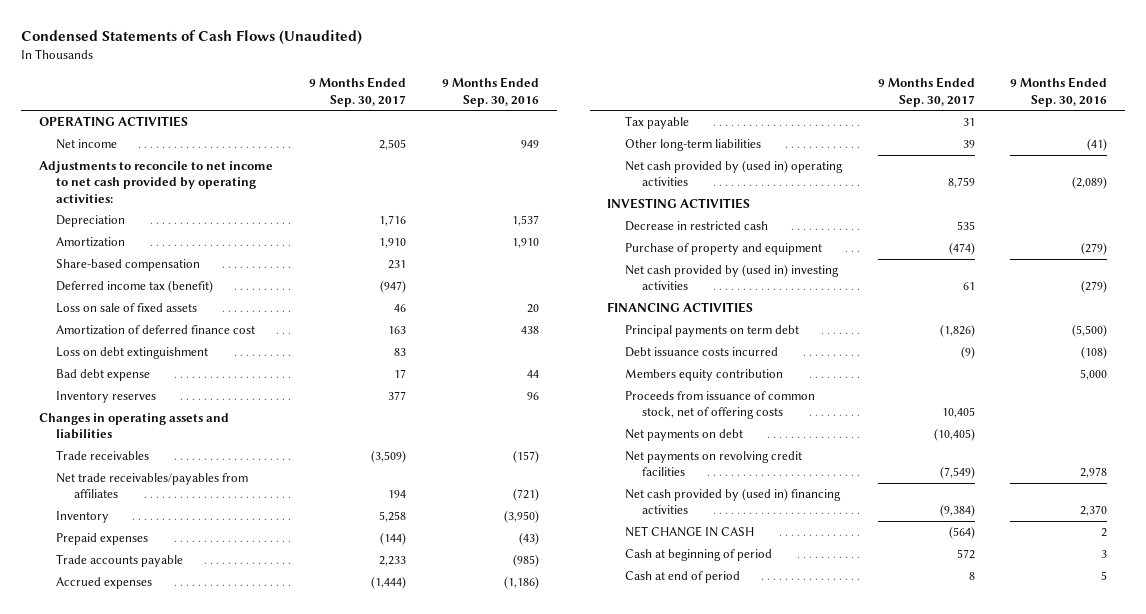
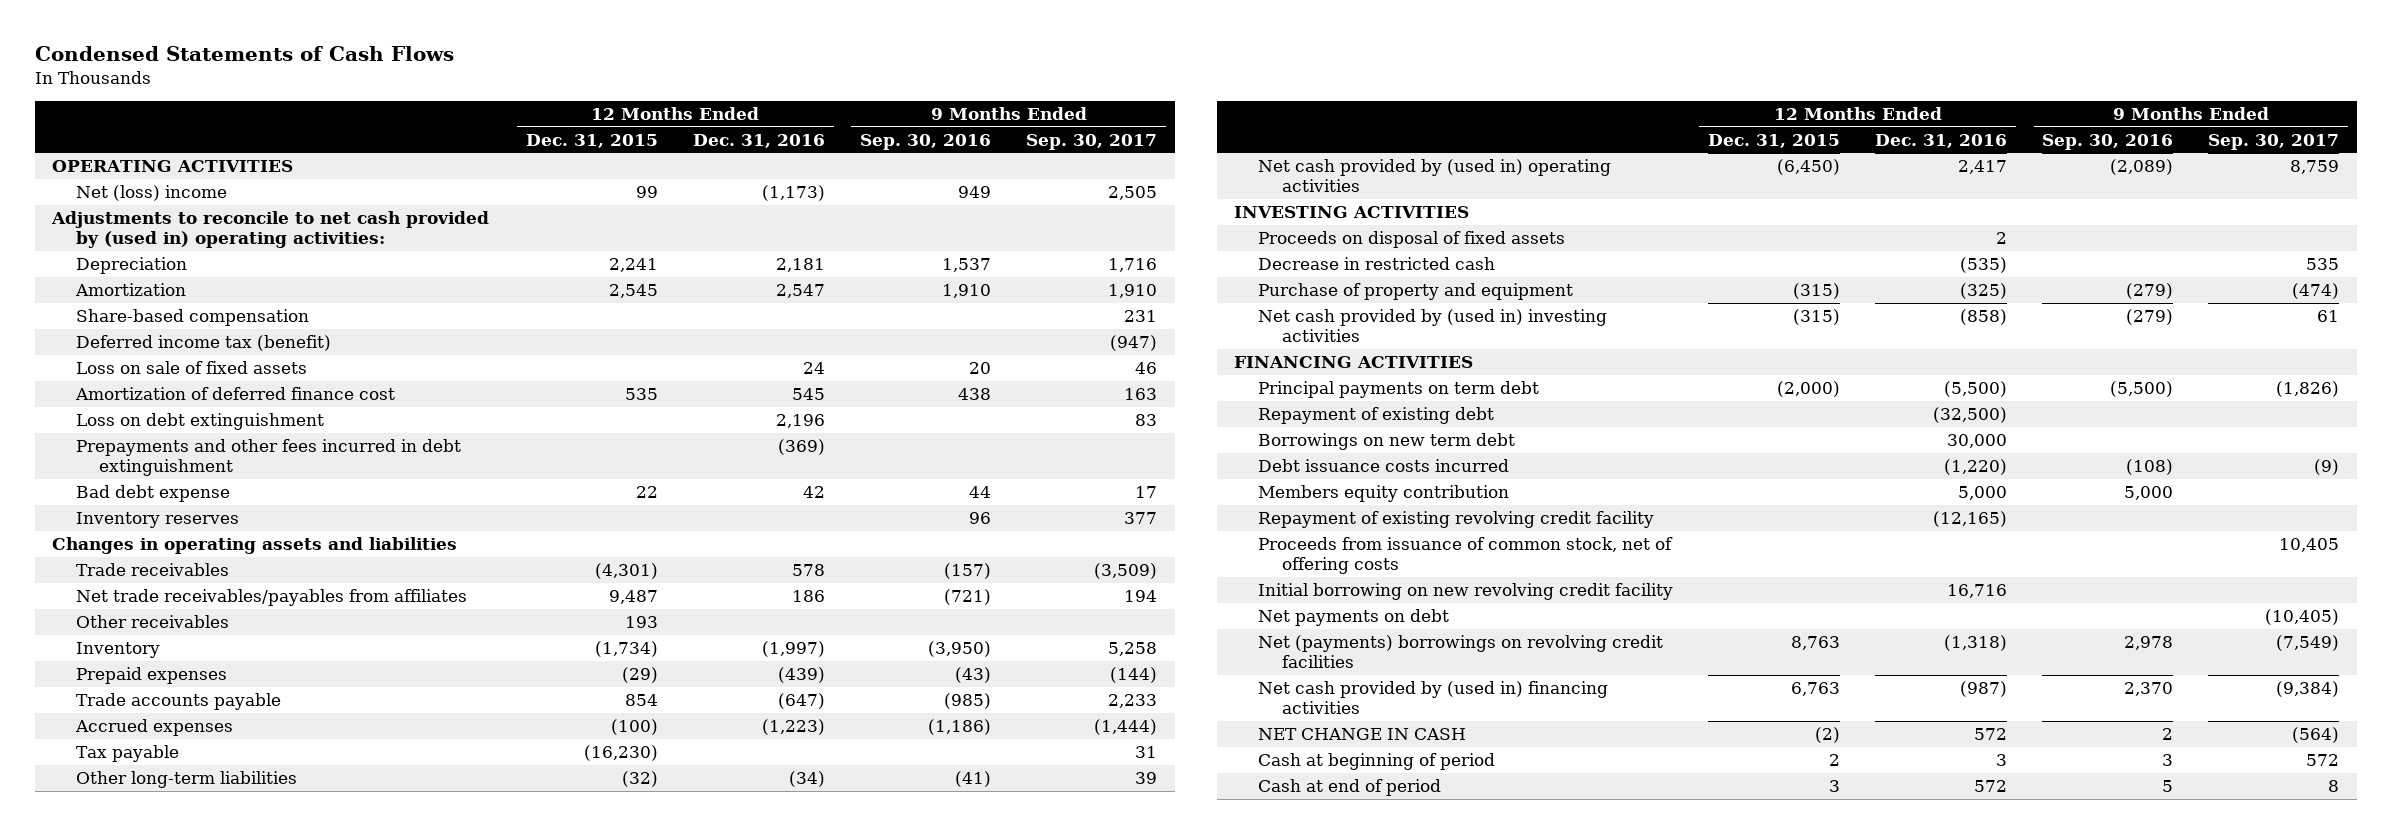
- Condensed Statements of Cash Flows (Unaudited)
+ Condensed Statements of Cash Flows
- | 9 Months Ended Sep. 30, 2017 | 9 Months Ended Sep. 30, 2016
+ | 12 Months Ended Dec. 31, 2015 | 12 Months Ended Dec. 31, 2016 | 9 Months Ended Sep. 30, 2016 | 9 Months Ended Sep. 30, 2017
- Net income | 2,505 | 949
- Adjustments to reconcile to net income to net cash provided by operating activities:
+ Net (loss) income | 99 | (1,173) | 949 | 2,505
+ Adjustments to reconcile to net cash provided by (used in) operating activities:
+ Prepayments and other fees incurred in debt extinguishment | | (369) | |
+ Other receivables | 193 | | |
+ Proceeds on disposal of fixed assets | | 2 | |
+ Repayment of existing debt | | (32,500) | |
+ Borrowings on new term debt | | 30,000 | |
+ Repayment of existing revolving credit facility | | (12,165) | |
+ Initial borrowing on new revolving credit facility | | 16,716 | |
- Net payments on revolving credit facilities | (7,549) | 2,978
+ Net (payments) borrowings on revolving credit facilities | 8,763 | (1,318) | 2,978 | (7,549)

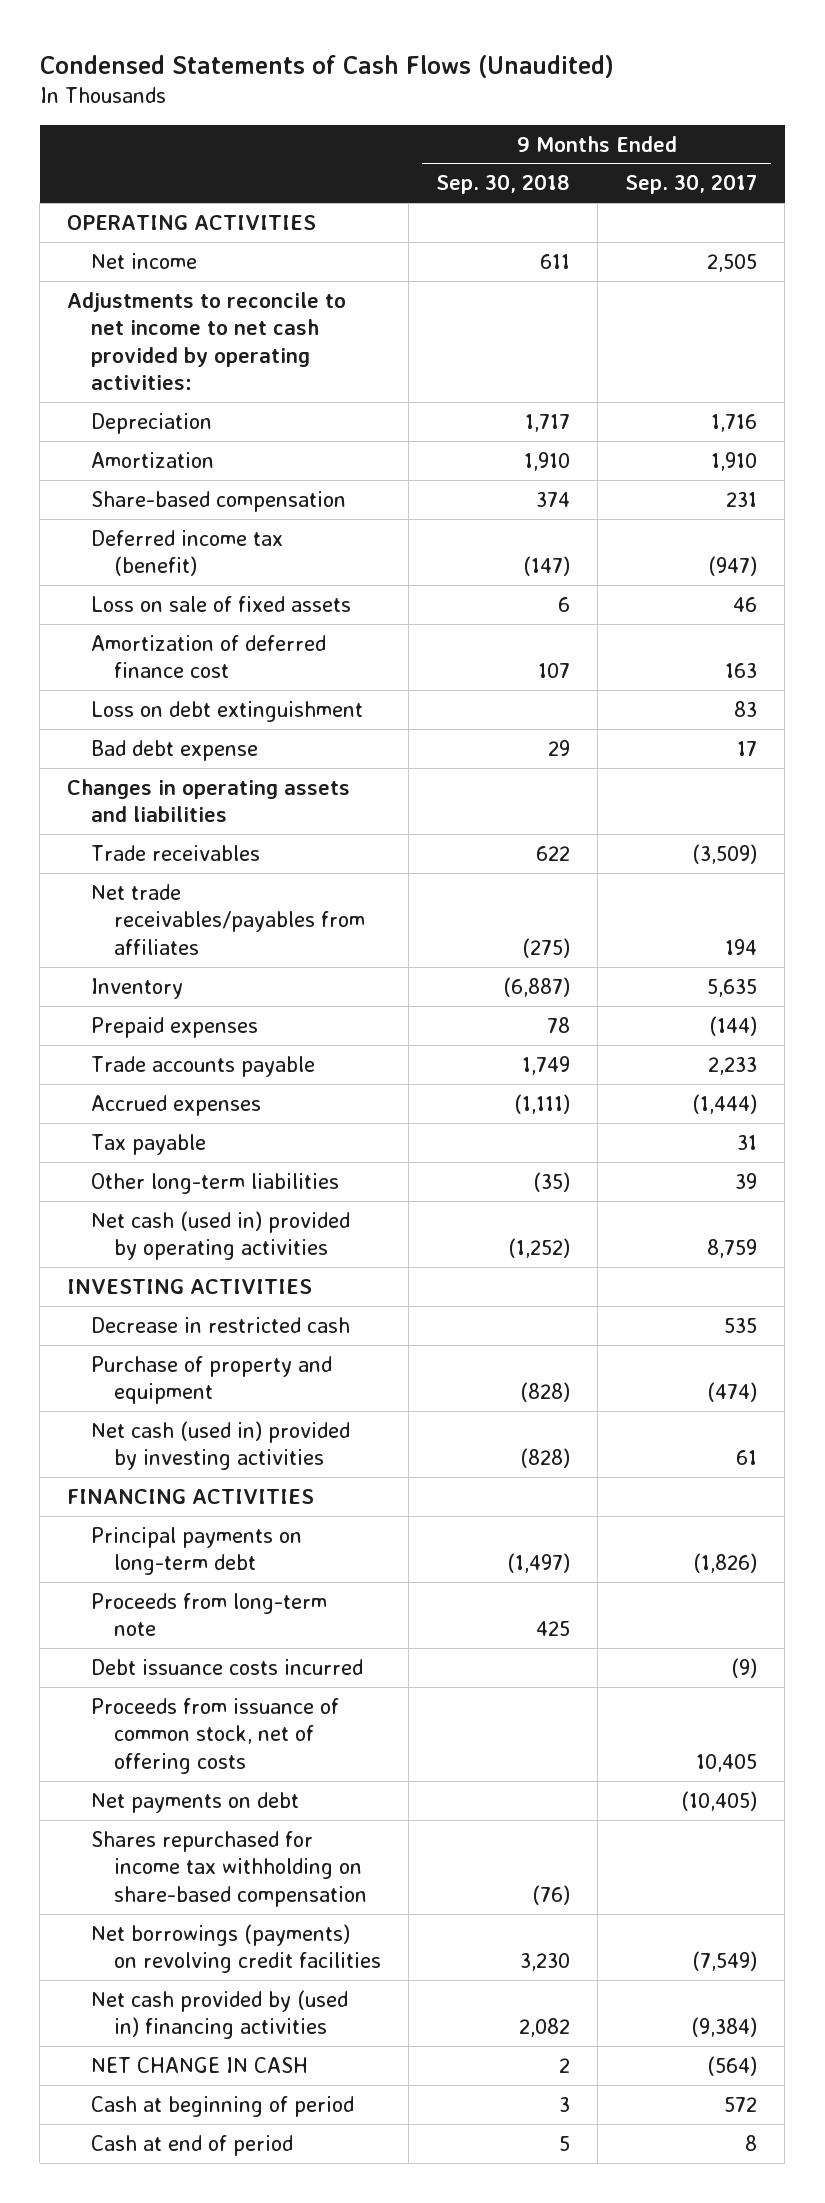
- Condensed Statements of Cash Flows
+ Condensed Statements of Cash Flows (Unaudited)
- | 12 Months Ended Dec. 31, 2015 | 12 Months Ended Dec. 31, 2016 | 9 Months Ended Sep. 30, 2016 | 9 Months Ended Sep. 30, 2017
+ | 9 Months Ended Sep. 30, 2018 | 9 Months Ended Sep. 30, 2017
- Net (loss) income | 99 | (1,173) | 949 | 2,505
- Adjustments to reconcile to net cash provided by (used in) operating activities:
+ Net income | 611 | 2,505
+ Adjustments to reconcile to net income to net cash provided by operating activities:
- Prepayments and other fees incurred in debt extinguishment | | (369) | |
- Inventory reserves | | | 96 | 377
- Other receivables | 193 | | |
- Inventory | (1,734) | (1,997) | (3,950) | 5,258
+ Inventory | (6,887) | 5,635
- Net cash provided by (used in) operating activities | (6,450) | 2,417 | (2,089) | 8,759
+ Net cash (used in) provided by operating activities | (1,252) | 8,759
- Proceeds on disposal of fixed assets | | 2 | |
- Net cash provided by (used in) investing activities | (315) | (858) | (279) | 61
+ Net cash (used in) provided by investing activities | (828) | 61
- Principal payments on term debt | (2,000) | (5,500) | (5,500) | (1,826)
- Repayment of existing debt | | (32,500) | |
- Borrowings on new term debt | | 30,000 | |
+ Principal payments on long-term debt | (1,497) | (1,826)
+ Proceeds from long-term note | 425 |
- Members equity contribution | | 5,000 | 5,000 |
- Repayment of existing revolving credit facility | | (12,165) | |
- Initial borrowing on new revolving credit facility | | 16,716 | |
- Net (payments) borrowings on revolving credit facilities | 8,763 | (1,318) | 2,978 | (7,549)
+ Shares repurchased for income tax withholding on share-based compensation | (76) |
+ Net borrowings (payments) on revolving credit facilities | 3,230 | (7,549)

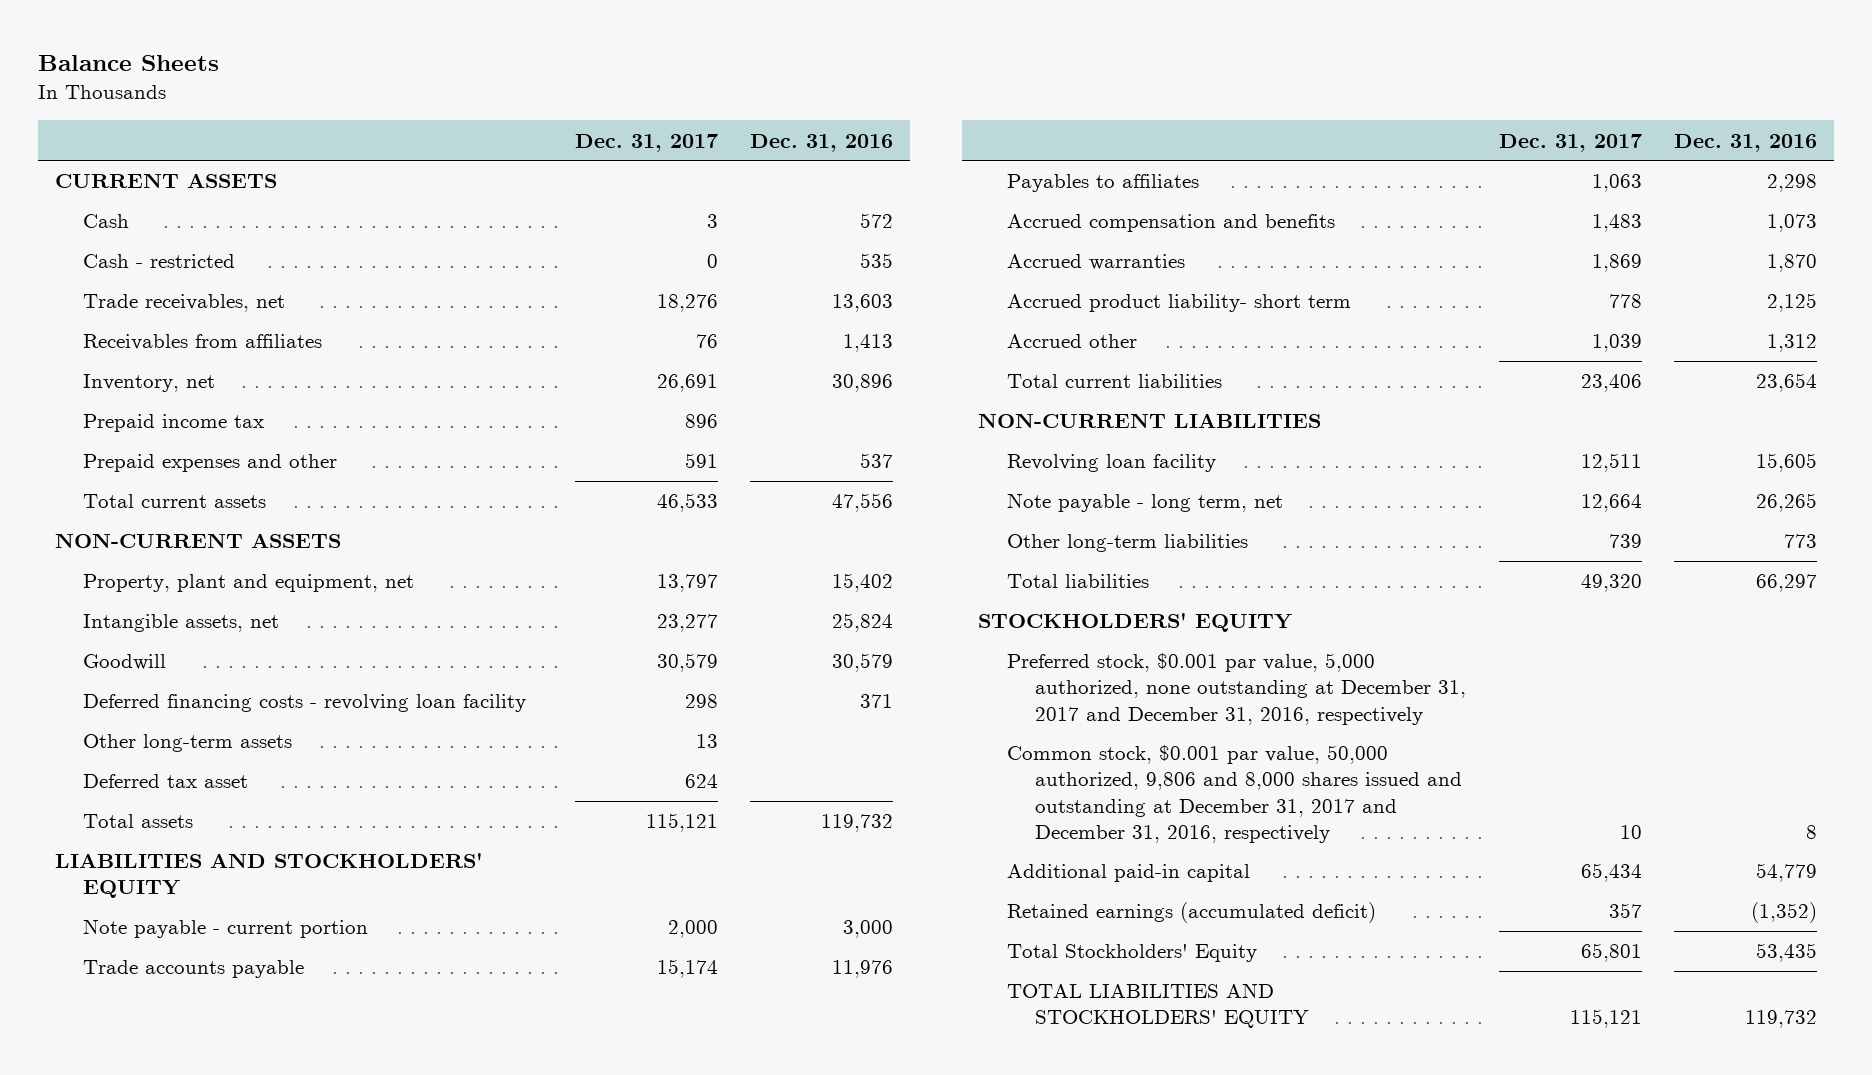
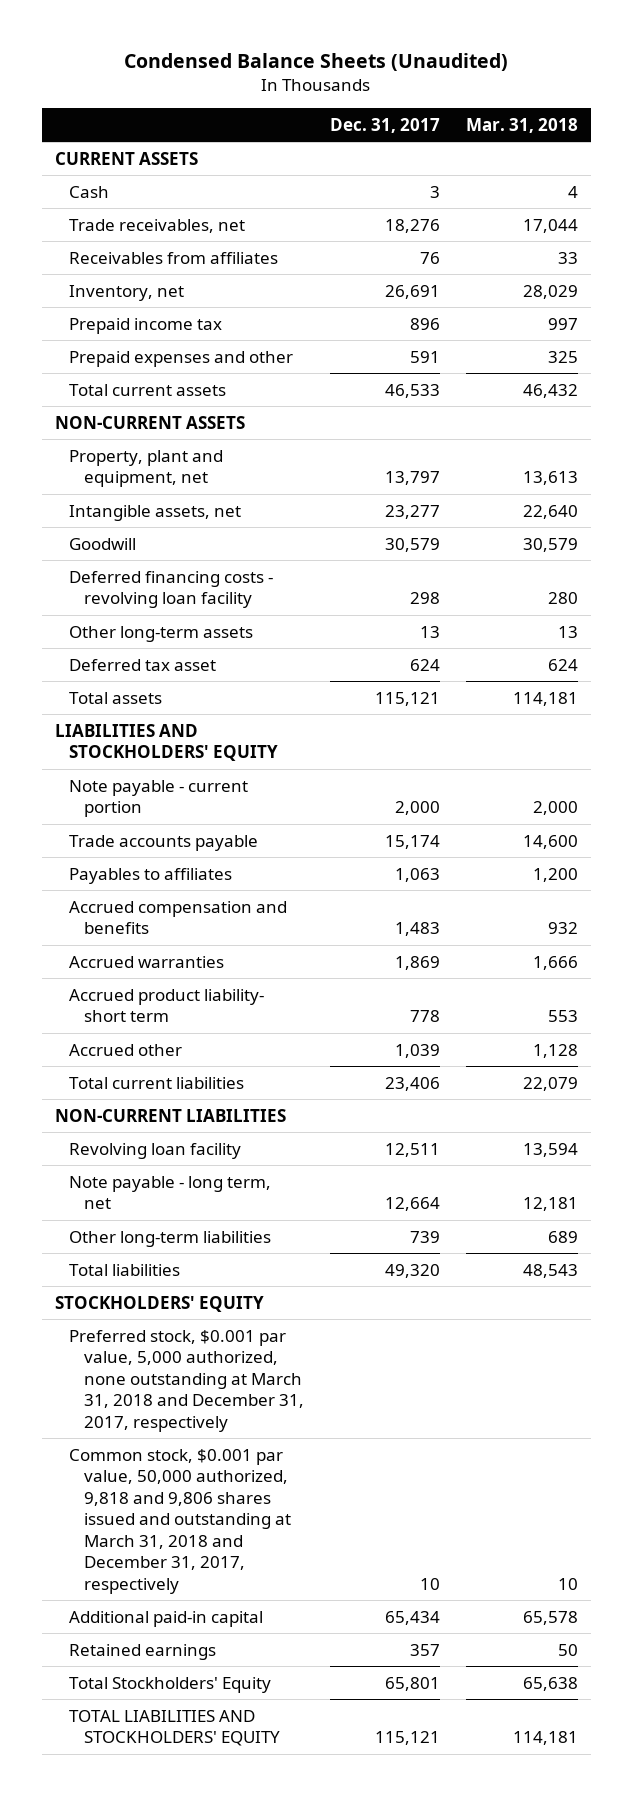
- Balance Sheets
+ Condensed Balance Sheets (Unaudited)
- | Dec. 31, 2017 | Dec. 31, 2016
+ | Dec. 31, 2017 | Mar. 31, 2018
- Cash - restricted | 0 | 535
- Preferred stock, $0.001 par value, 5,000 authorized, none outstanding at December 31, 2017 and December 31, 2016, respectively
- Common stock, $0.001 par value, 50,000 authorized, 9,806 and 8,000 shares issued and outstanding at December 31, 2017 and December 31, 2016, respectively | 10 | 8
+ Preferred stock, $0.001 par value, 5,000 authorized, none outstanding at March 31, 2018 and December 31, 2017, respectively
+ Common stock, $0.001 par value, 50,000 authorized, 9,818 and 9,806 shares issued and outstanding at March 31, 2018 and December 31, 2017, respectively | 10 | 10
- Retained earnings (accumulated deficit) | 357 | (1,352)
+ Retained earnings | 357 | 50

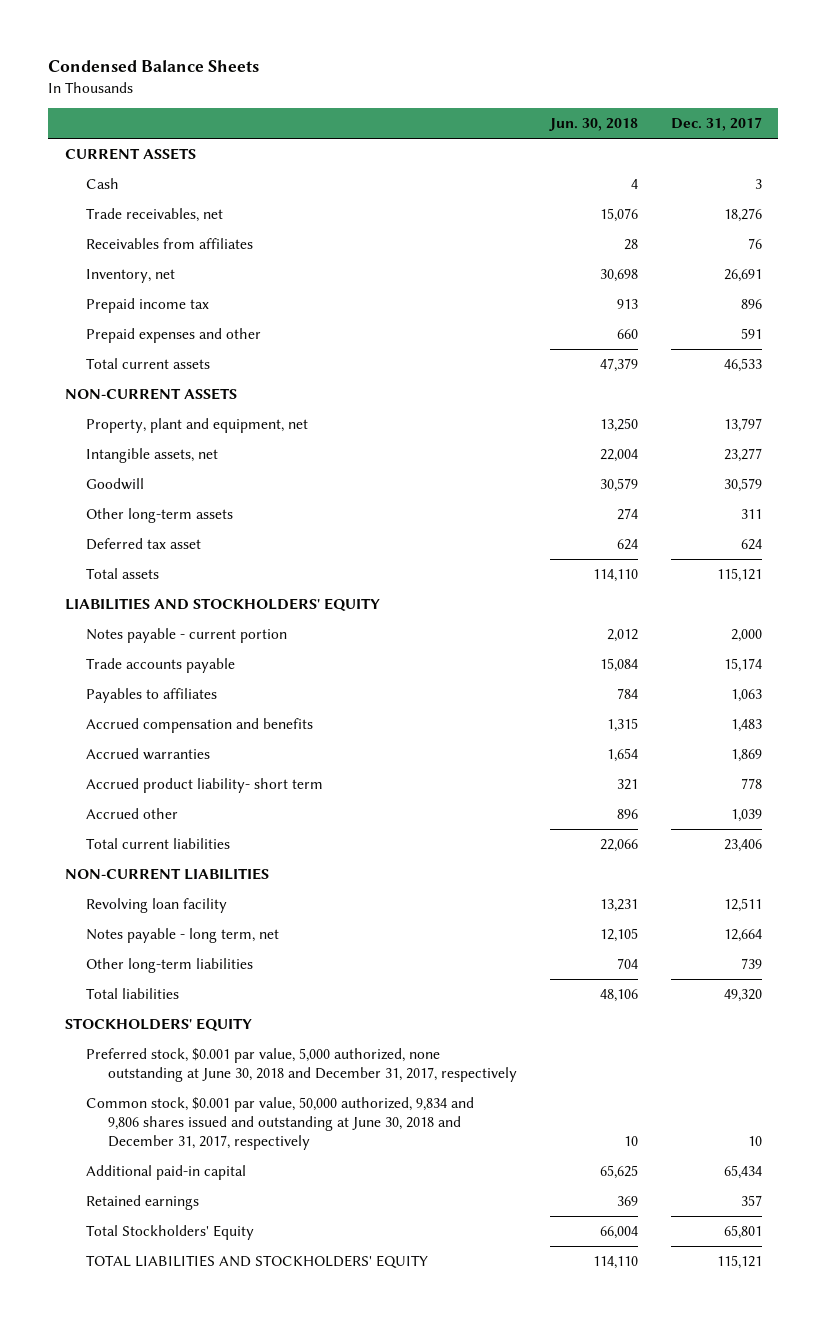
- Condensed Balance Sheets (Unaudited)
+ Condensed Balance Sheets
- | Dec. 31, 2017 | Mar. 31, 2018
+ | Jun. 30, 2018 | Dec. 31, 2017
- Deferred financing costs - revolving loan facility | 298 | 280
- Other long-term assets | 13 | 13
+ Other long-term assets | 274 | 311
- Note payable - current portion | 2,000 | 2,000
+ Notes payable - current portion | 2,012 | 2,000
- Note payable - long term, net | 12,664 | 12,181
+ Notes payable - long term, net | 12,105 | 12,664
- Preferred stock, $0.001 par value, 5,000 authorized, none outstanding at March 31, 2018 and December 31, 2017, respectively
- Common stock, $0.001 par value, 50,000 authorized, 9,818 and 9,806 shares issued and outstanding at March 31, 2018 and December 31, 2017, respectively | 10 | 10
+ Preferred stock, $0.001 par value, 5,000 authorized, none outstanding at June 30, 2018 and December 31, 2017, respectively
+ Common stock, $0.001 par value, 50,000 authorized, 9,834 and 9,806 shares issued and outstanding at June 30, 2018 and December 31, 2017, respectively | 10 | 10

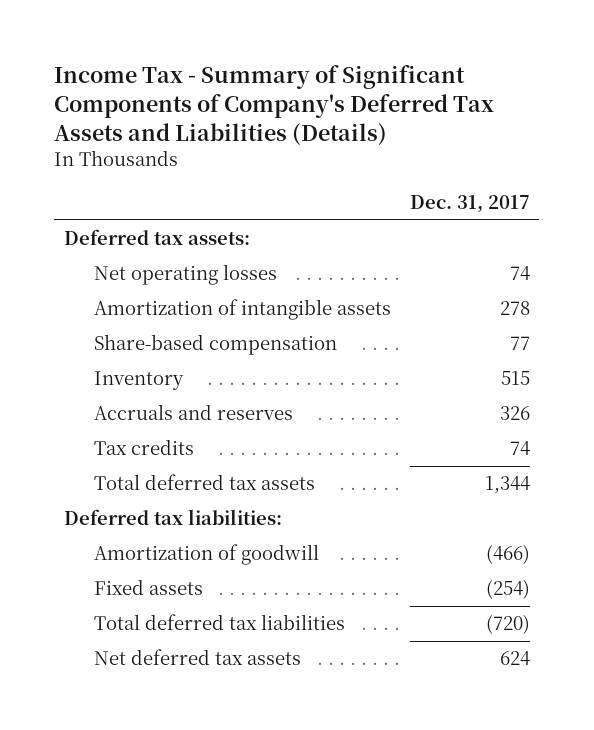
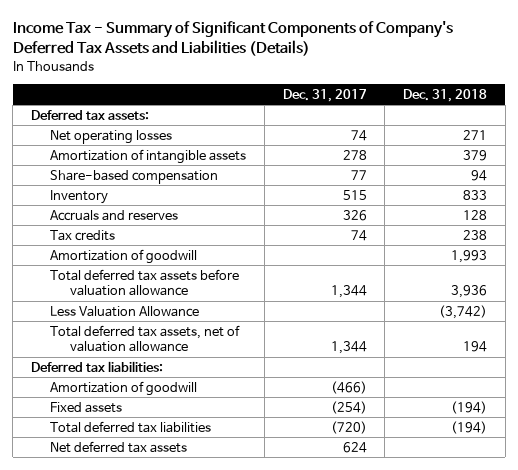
- | Dec. 31, 2017
+ | Dec. 31, 2017 | Dec. 31, 2018
- Total deferred tax assets | 1,344
+ Amortization of goodwill | | 1,993
+ Total deferred tax assets before valuation allowance | 1,344 | 3,936
+ Less Valuation Allowance | | (3,742)
+ Total deferred tax assets, net of valuation allowance | 1,344 | 194

